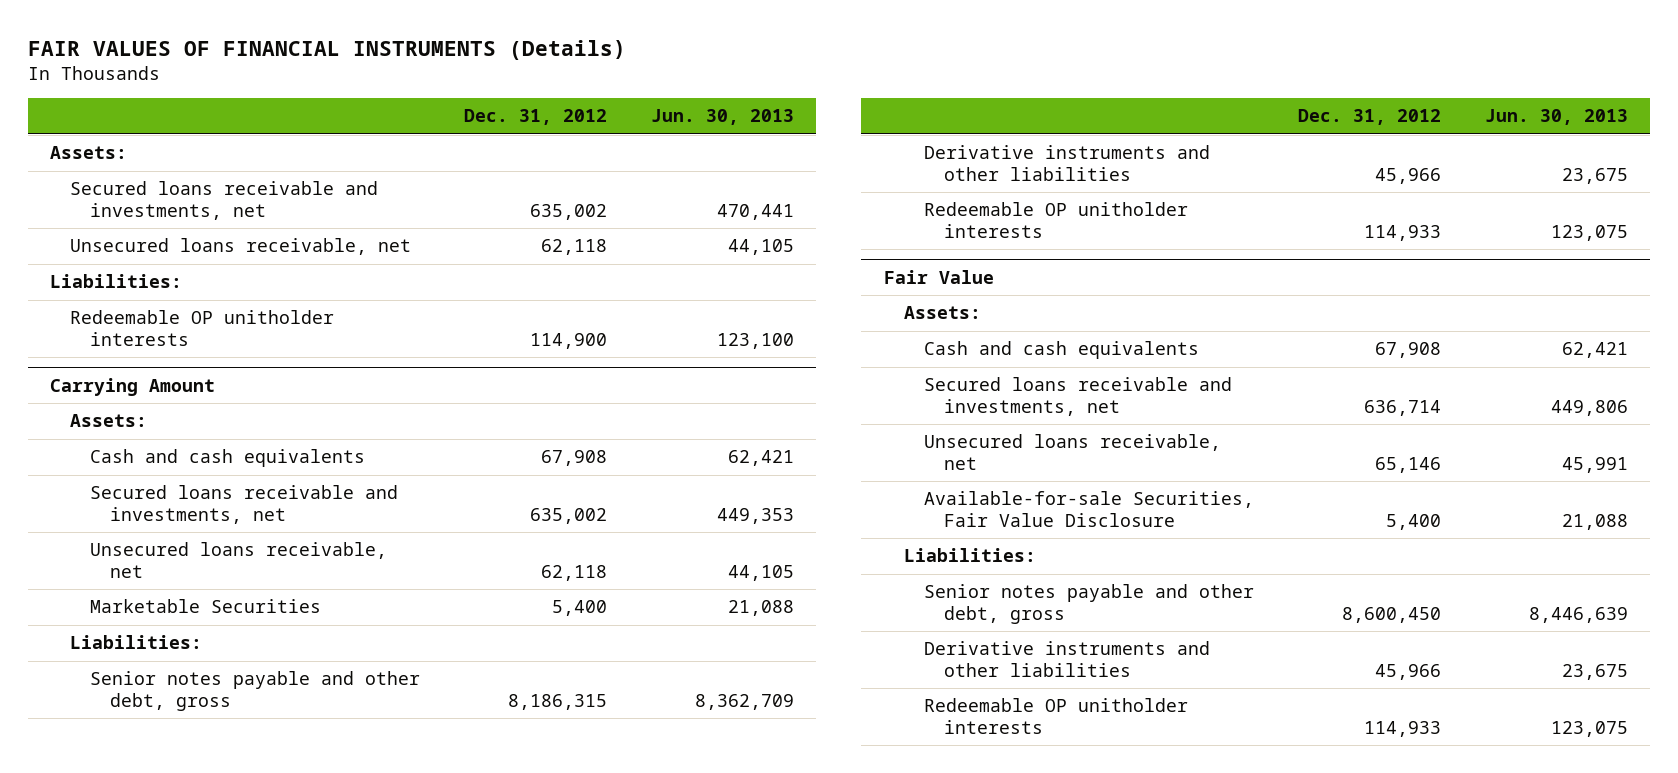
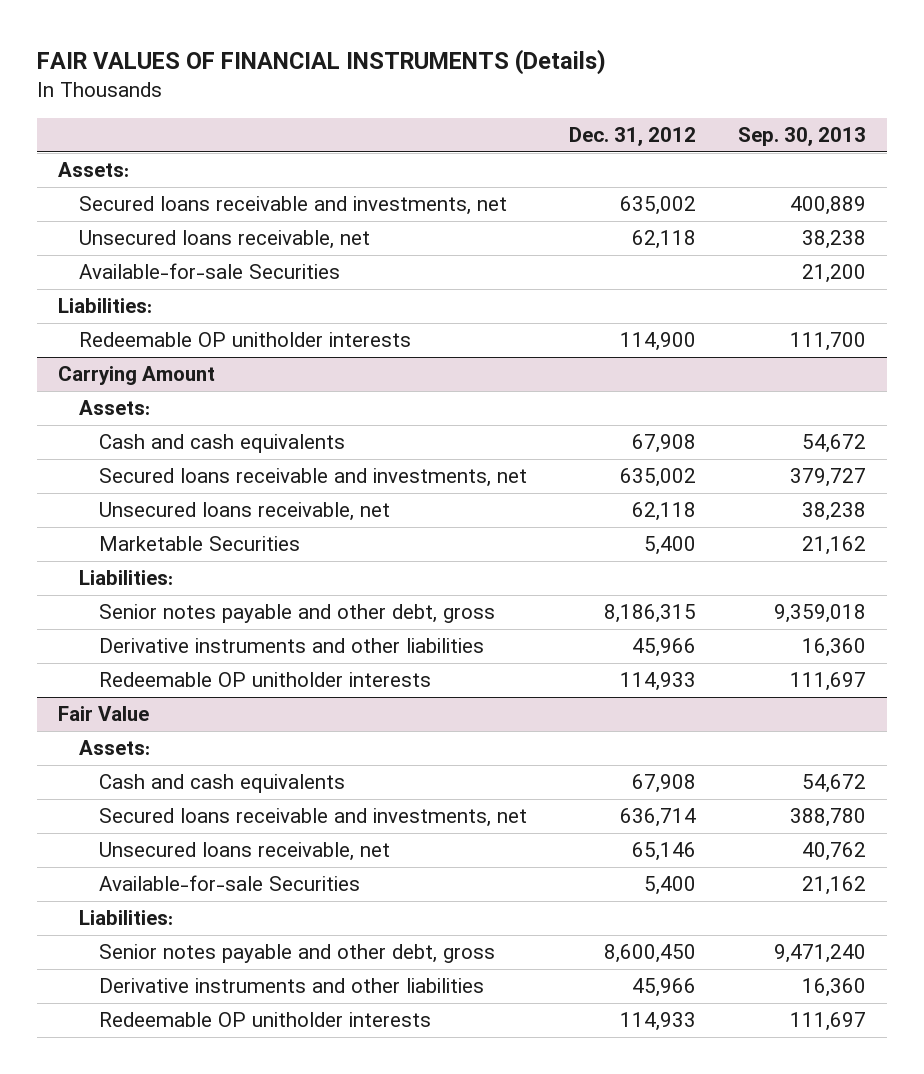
- | Dec. 31, 2012 | Jun. 30, 2013
+ | Dec. 31, 2012 | Sep. 30, 2013
+ Available-for-sale Securities | | 21,200
@ Fair Value
- Available-for-sale Securities, Fair Value Disclosure | 5,400 | 21,088
+ Available-for-sale Securities | 5,400 | 21,162

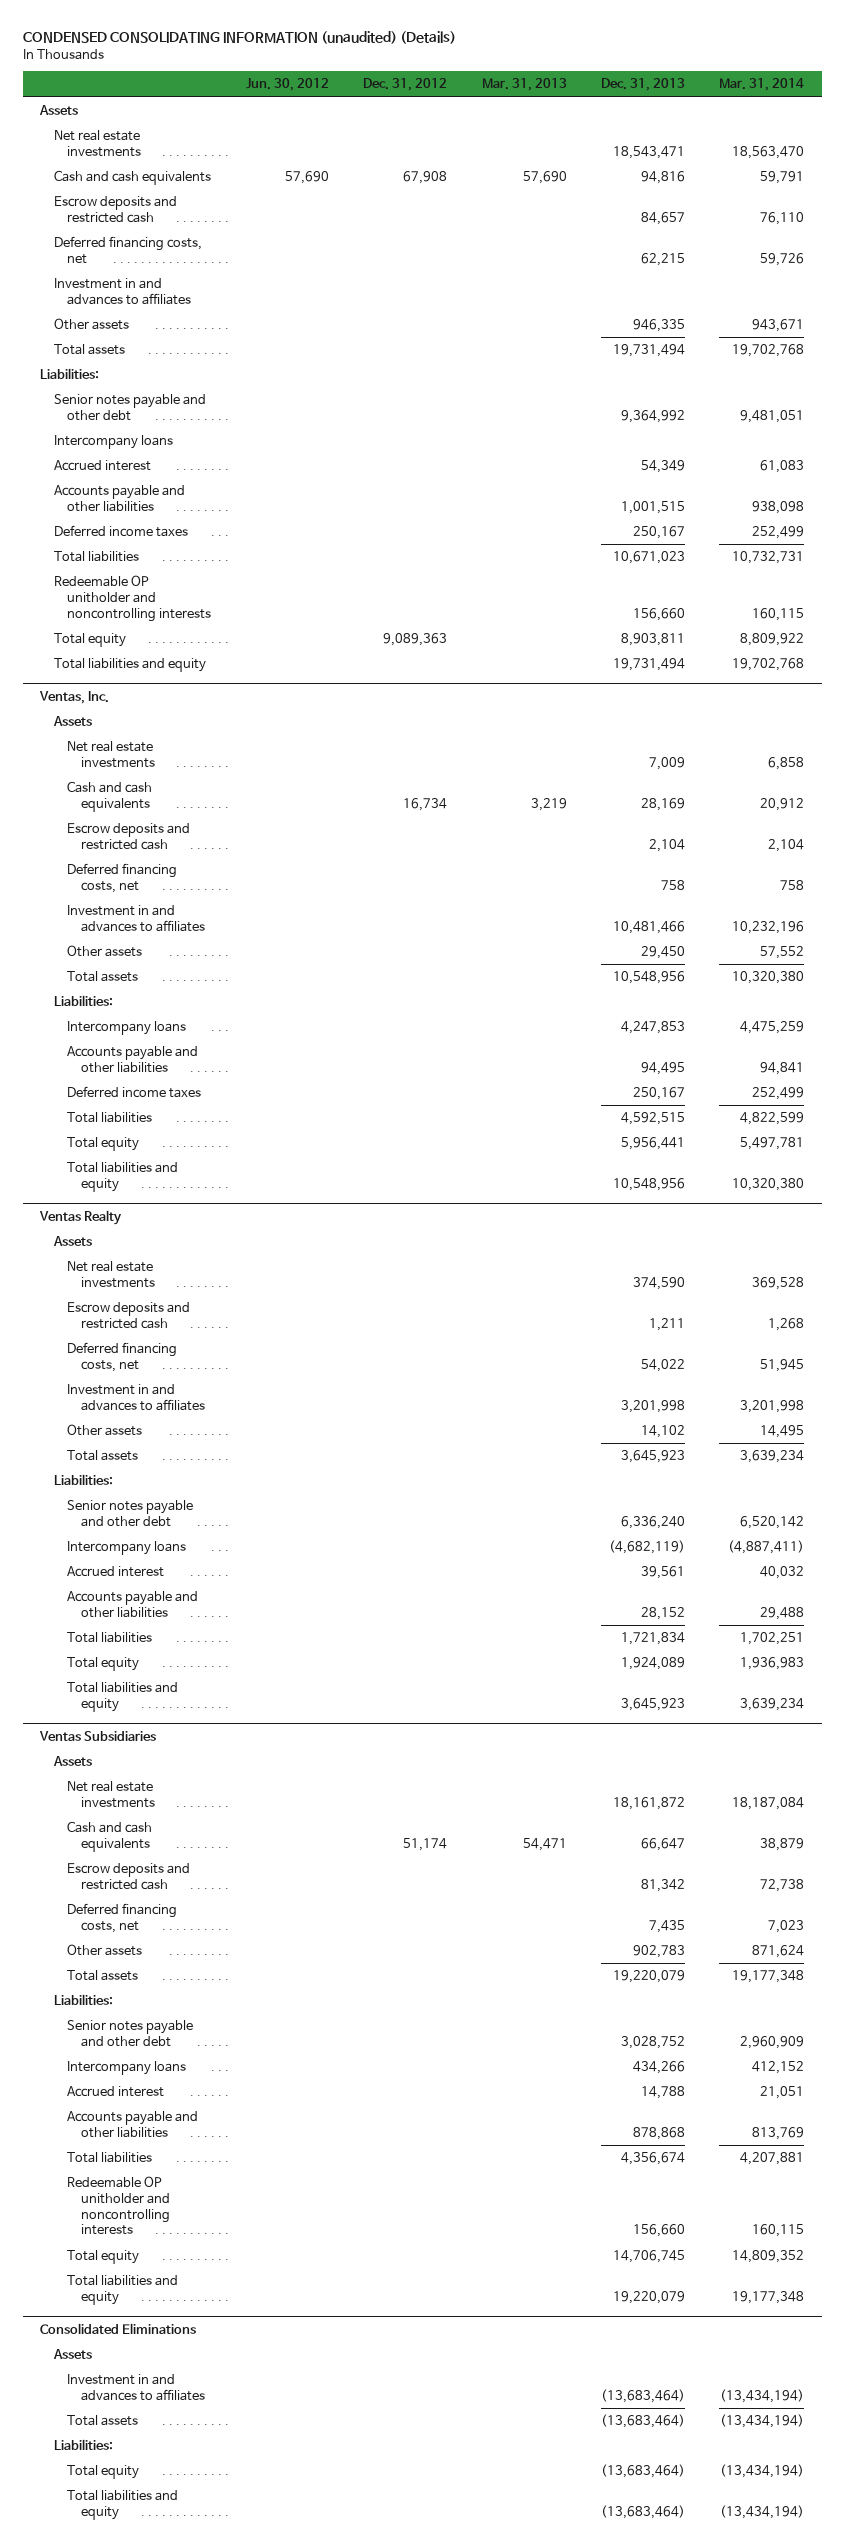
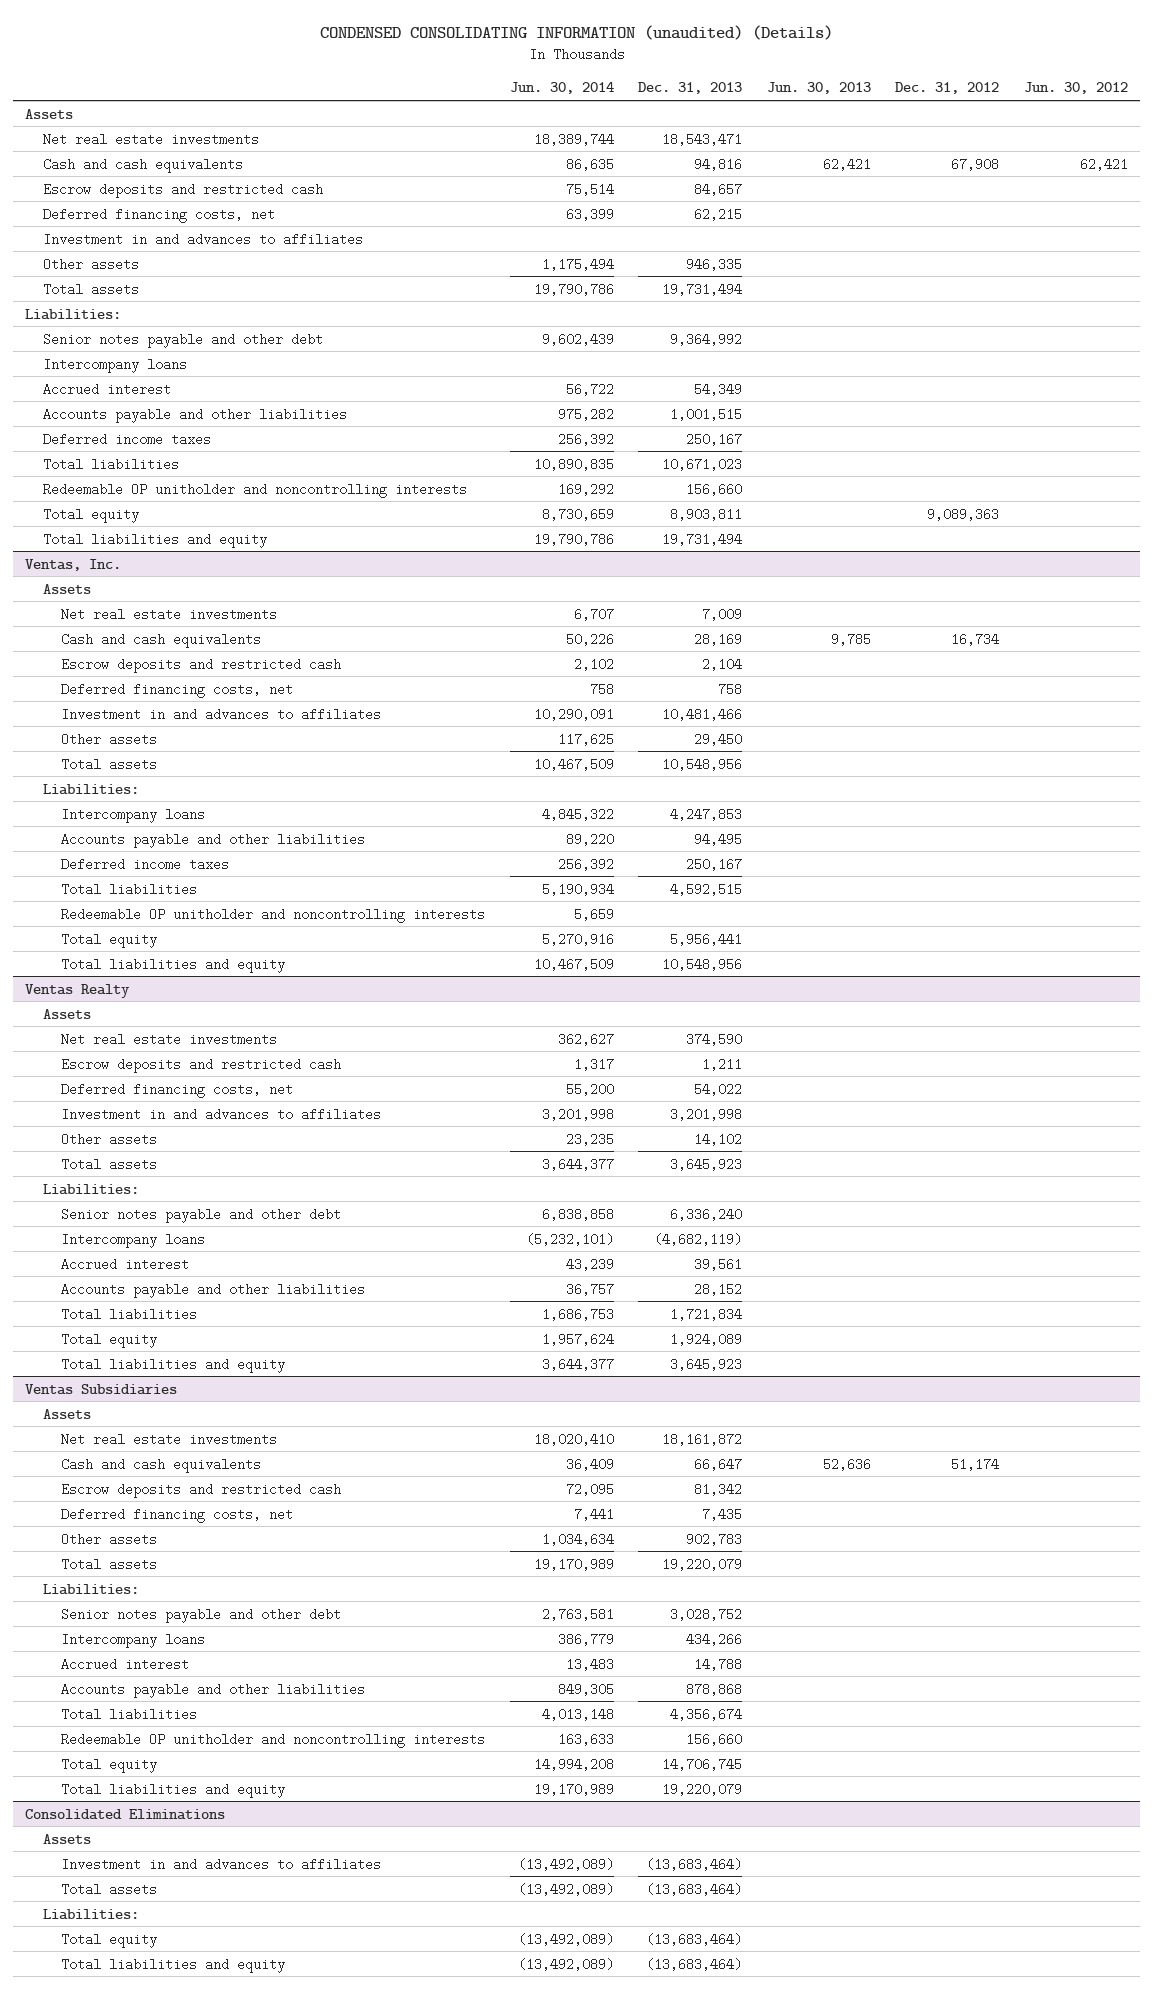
- | Jun. 30, 2012 | Dec. 31, 2012 | Mar. 31, 2013 | Dec. 31, 2013 | Mar. 31, 2014
+ | Jun. 30, 2014 | Dec. 31, 2013 | Jun. 30, 2013 | Dec. 31, 2012 | Jun. 30, 2012
- Cash and cash equivalents | 57,690 | 67,908 | 57,690 | 94,816 | 59,791
+ Cash and cash equivalents | 86,635 | 94,816 | 62,421 | 67,908 | 62,421
@ Ventas, Inc.
+ Redeemable OP unitholder and noncontrolling interests | 5,659 | | | |

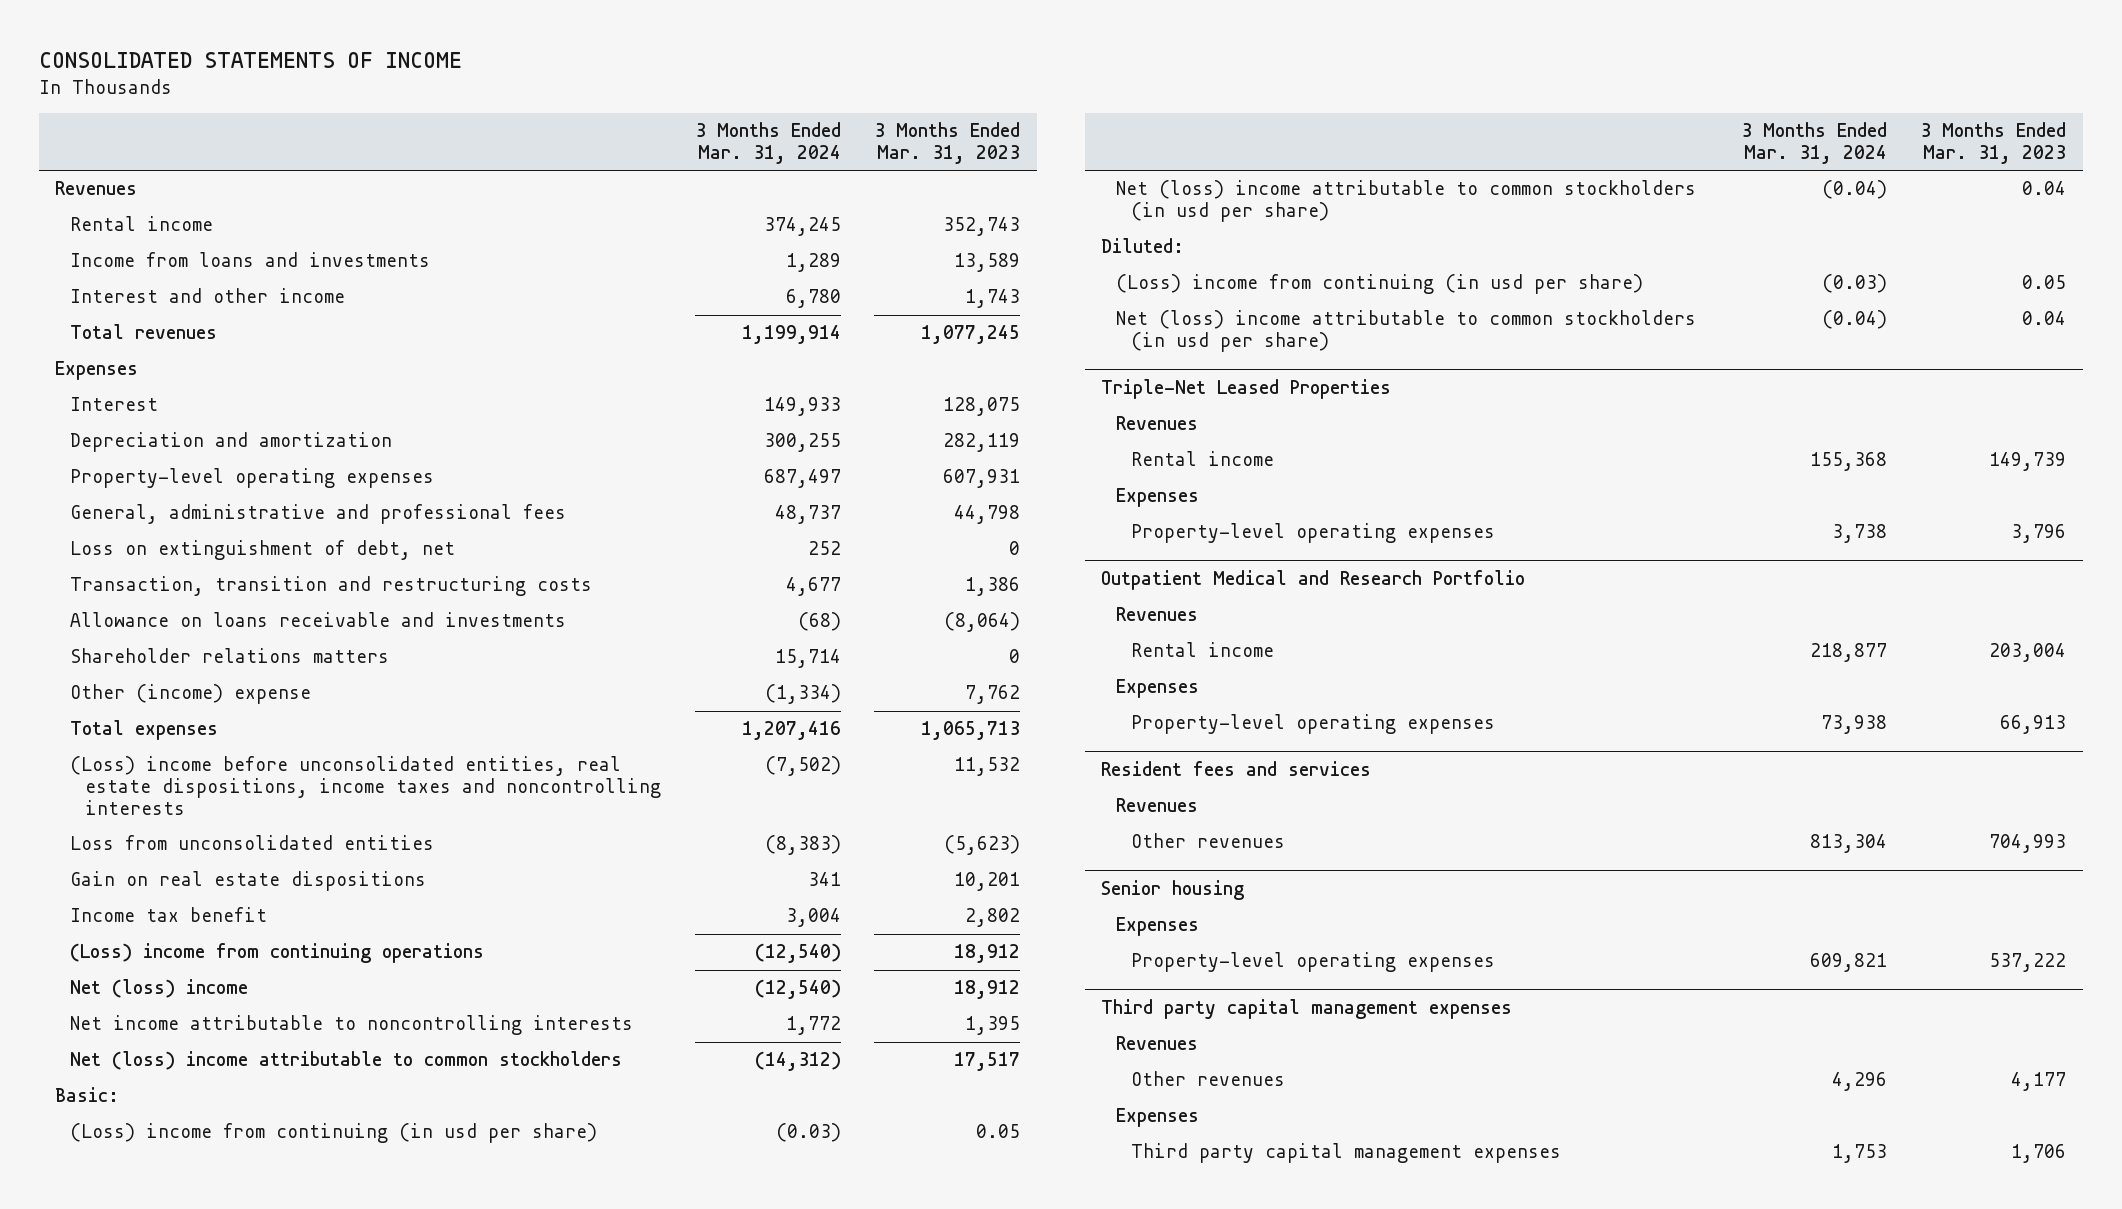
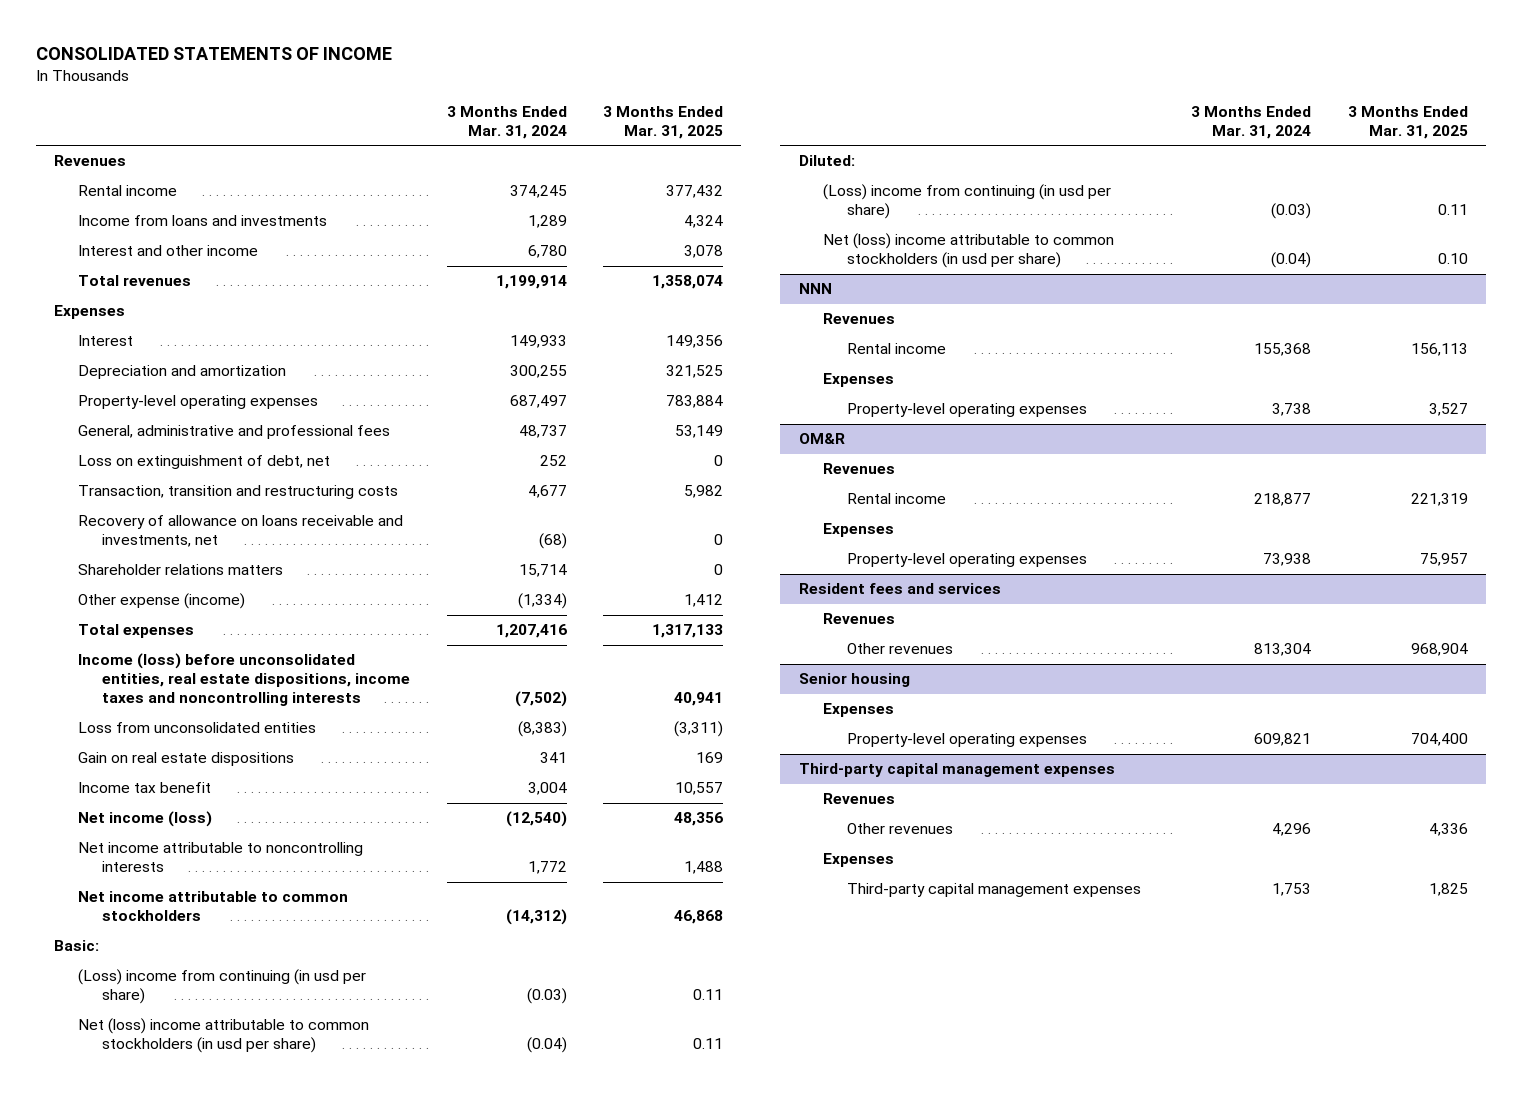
- | 3 Months Ended Mar. 31, 2024 | 3 Months Ended Mar. 31, 2023
+ | 3 Months Ended Mar. 31, 2024 | 3 Months Ended Mar. 31, 2025
- Allowance on loans receivable and investments | (68) | (8,064)
+ Recovery of allowance on loans receivable and investments, net | (68) | 0
- Other (income) expense | (1,334) | 7,762
+ Other expense (income) | (1,334) | 1,412
- (Loss) income before unconsolidated entities, real estate dispositions, income taxes and noncontrolling interests | (7,502) | 11,532
+ Income (loss) before unconsolidated entities, real estate dispositions, income taxes and noncontrolling interests | (7,502) | 40,941
- (Loss) income from continuing operations | (12,540) | 18,912
- Net (loss) income | (12,540) | 18,912
+ Net income (loss) | (12,540) | 48,356
- Net (loss) income attributable to common stockholders | (14,312) | 17,517
+ Net income attributable to common stockholders | (14,312) | 46,868
- Triple-Net Leased Properties
+ NNN
- Outpatient Medical and Research Portfolio
+ OM&R
- Third party capital management expenses
+ Third-party capital management expenses
- Third party capital management expenses | 1,753 | 1,706
+ Third-party capital management expenses | 1,753 | 1,825

